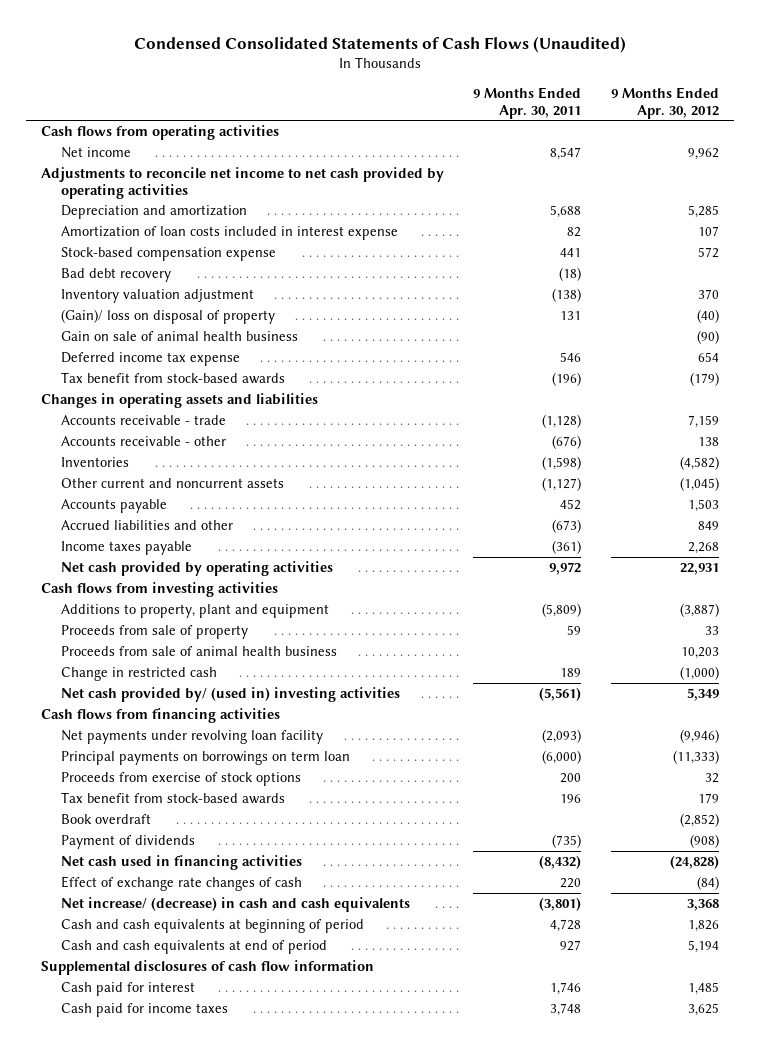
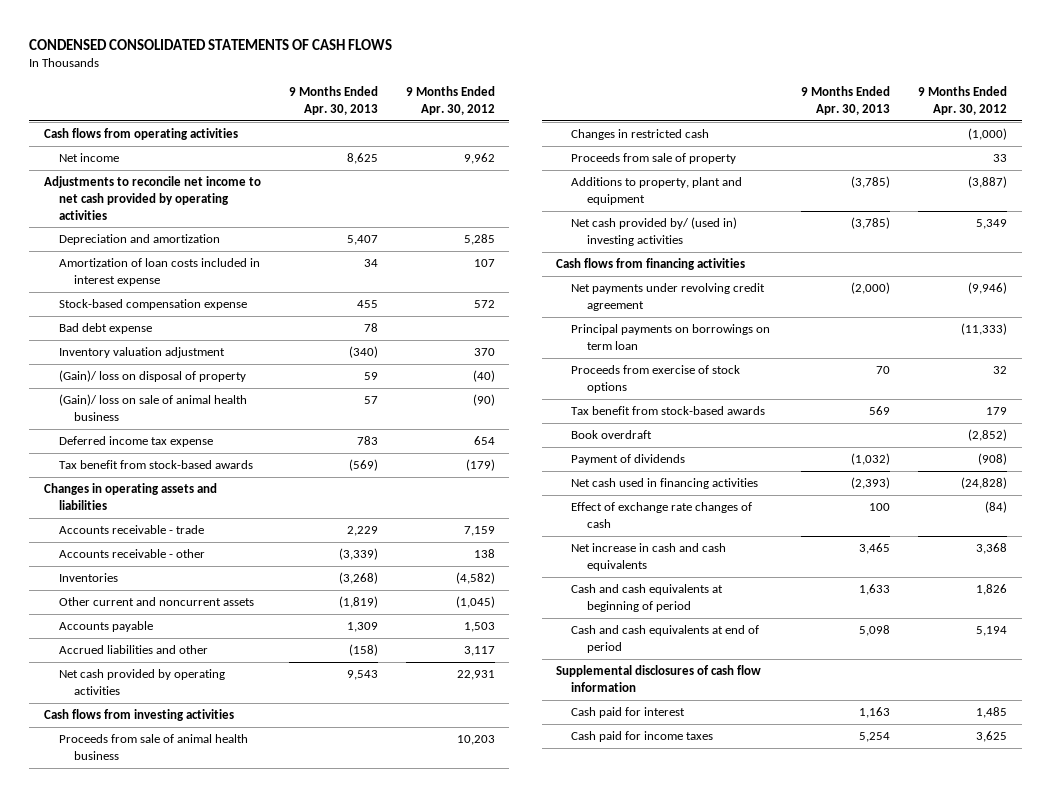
- Condensed Consolidated Statements of Cash Flows (Unaudited)
+ CONDENSED CONSOLIDATED STATEMENTS OF CASH FLOWS
- | 9 Months Ended Apr. 30, 2011 | 9 Months Ended Apr. 30, 2012
+ | 9 Months Ended Apr. 30, 2013 | 9 Months Ended Apr. 30, 2012
- Bad debt recovery | (18) |
+ Bad debt expense | 78 |
- Gain on sale of animal health business | | (90)
+ (Gain)/ loss on sale of animal health business | 57 | (90)
- Accrued liabilities and other | (673) | 849
- Income taxes payable | (361) | 2,268
+ Accrued liabilities and other | (158) | 3,117
- Change in restricted cash | 189 | (1,000)
+ Changes in restricted cash | | (1,000)
moved down: Proceeds from sale of property | | 33
moved down: Additions to property, plant and equipment | (3,785) | (3,887)
- Net payments under revolving loan facility | (2,093) | (9,946)
+ Net payments under revolving credit agreement | (2,000) | (9,946)
- Net increase/ (decrease) in cash and cash equivalents | (3,801) | 3,368
+ Net increase in cash and cash equivalents | 3,465 | 3,368

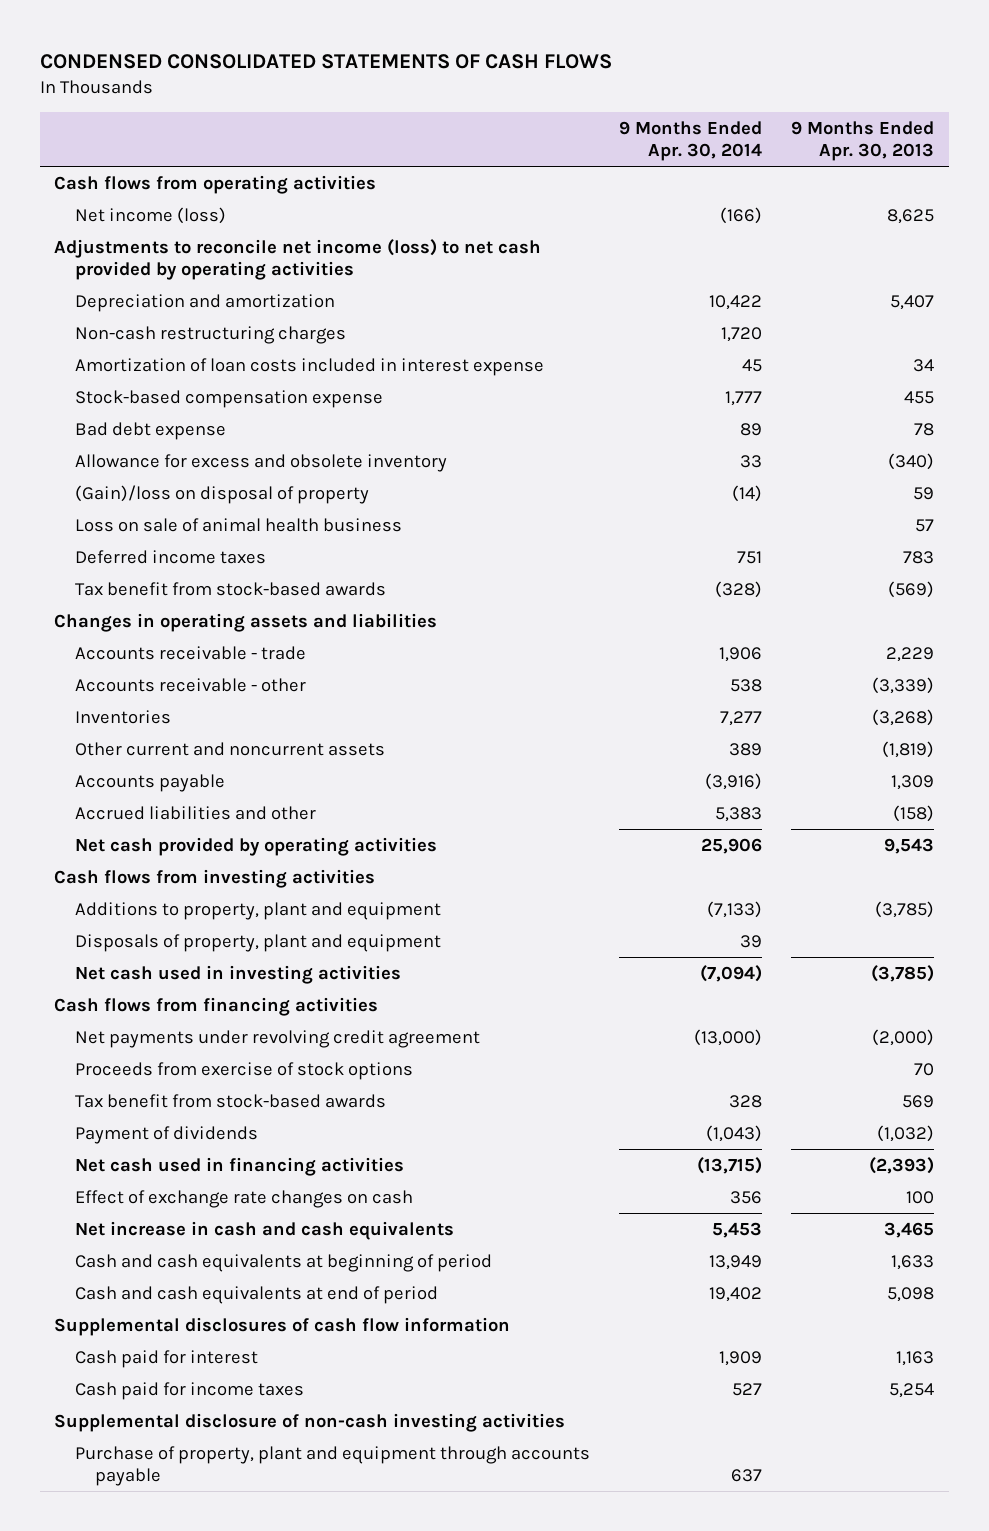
- | 9 Months Ended Apr. 30, 2013 | 9 Months Ended Apr. 30, 2012
+ | 9 Months Ended Apr. 30, 2014 | 9 Months Ended Apr. 30, 2013
- Net income | 8,625 | 9,962
- Adjustments to reconcile net income to net cash provided by operating activities
+ Net income (loss) | (166) | 8,625
+ Adjustments to reconcile net income (loss) to net cash provided by operating activities
+ Non-cash restructuring charges | 1,720 |
- Inventory valuation adjustment | (340) | 370
- (Gain)/ loss on disposal of property | 59 | (40)
- (Gain)/ loss on sale of animal health business | 57 | (90)
- Deferred income tax expense | 783 | 654
+ Allowance for excess and obsolete inventory | 33 | (340)
+ (Gain)/loss on disposal of property | (14) | 59
+ Loss on sale of animal health business | | 57
+ Deferred income taxes | 751 | 783
- Proceeds from sale of animal health business | | 10,203
- Changes in restricted cash | | (1,000)
- Proceeds from sale of property | | 33
- Net cash provided by/ (used in) investing activities | (3,785) | 5,349
+ Disposals of property, plant and equipment | 39 |
+ Net cash used in investing activities | (7,094) | (3,785)
- Principal payments on borrowings on term loan | | (11,333)
- Book overdraft | | (2,852)
- Effect of exchange rate changes of cash | 100 | (84)
+ Effect of exchange rate changes on cash | 356 | 100
+ Supplemental disclosure of non-cash investing activities
+ Purchase of property, plant and equipment through accounts payable | 637 |

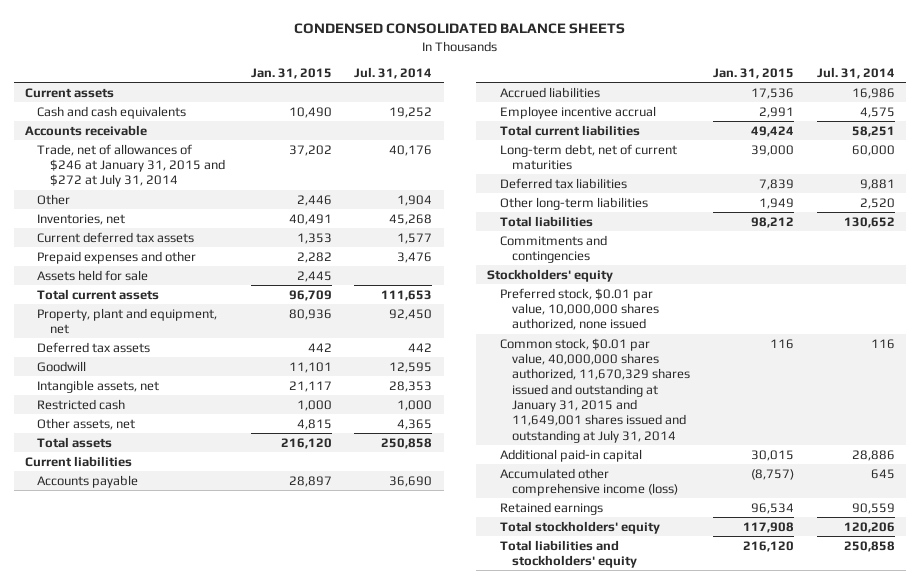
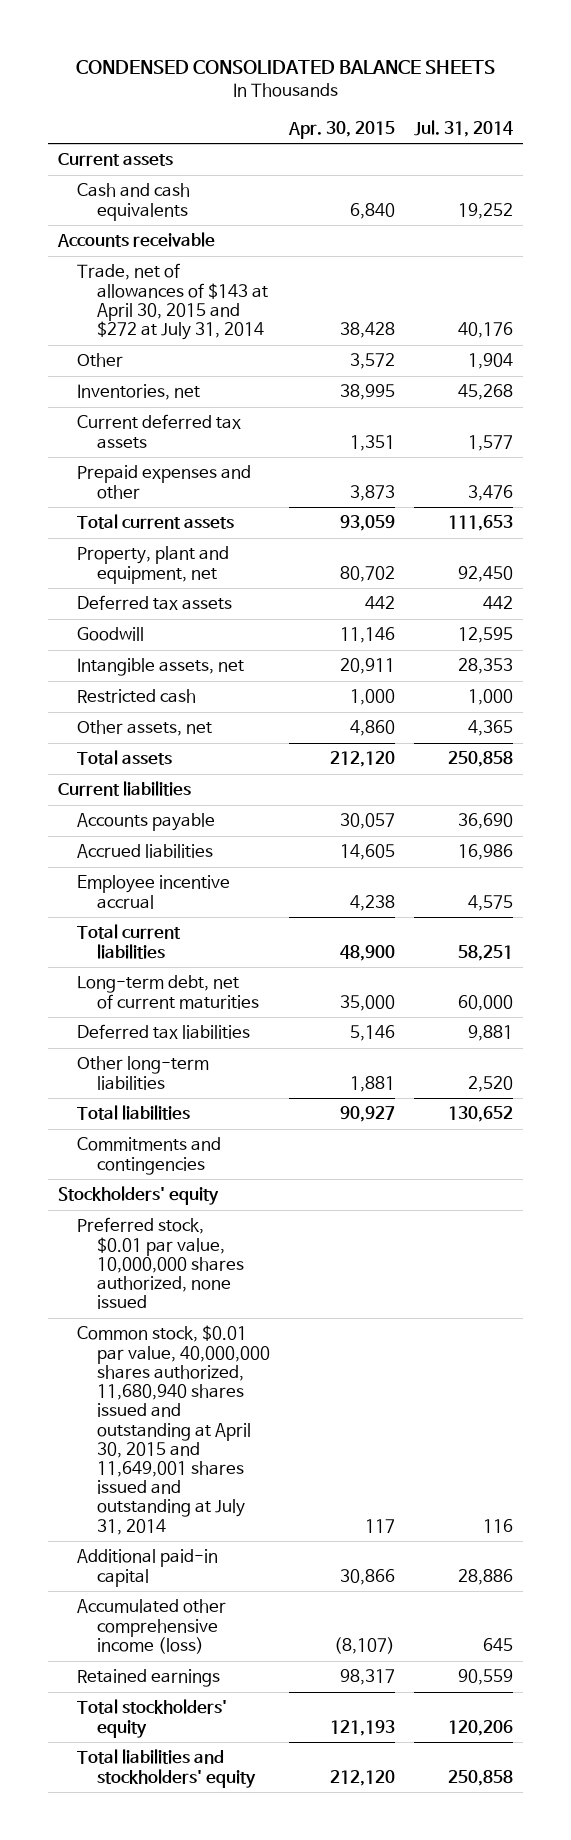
- | Jan. 31, 2015 | Jul. 31, 2014
+ | Apr. 30, 2015 | Jul. 31, 2014
- Trade, net of allowances of $246 at January 31, 2015 and $272 at July 31, 2014 | 37,202 | 40,176
+ Trade, net of allowances of $143 at April 30, 2015 and $272 at July 31, 2014 | 38,428 | 40,176
- Assets held for sale | 2,445 |
- Common stock, $0.01 par value, 40,000,000 shares authorized, 11,670,329 shares issued and outstanding at January 31, 2015 and 11,649,001 shares issued and outstanding at July 31, 2014 | 116 | 116
+ Common stock, $0.01 par value, 40,000,000 shares authorized, 11,680,940 shares issued and outstanding at April 30, 2015 and 11,649,001 shares issued and outstanding at July 31, 2014 | 117 | 116

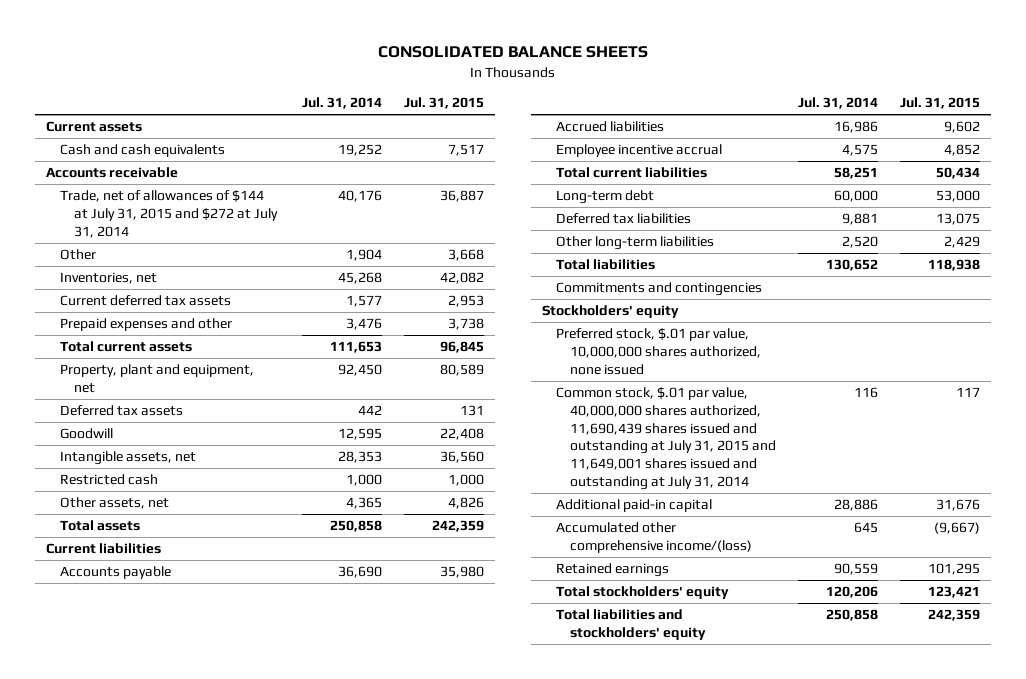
- CONDENSED CONSOLIDATED BALANCE SHEETS
+ CONSOLIDATED BALANCE SHEETS
- | Apr. 30, 2015 | Jul. 31, 2014
+ | Jul. 31, 2014 | Jul. 31, 2015
- Trade, net of allowances of $143 at April 30, 2015 and $272 at July 31, 2014 | 38,428 | 40,176
+ Trade, net of allowances of $144 at July 31, 2015 and $272 at July 31, 2014 | 40,176 | 36,887
- Long-term debt, net of current maturities | 35,000 | 60,000
+ Long-term debt | 60,000 | 53,000
- Preferred stock, $0.01 par value, 10,000,000 shares authorized, none issued
- Common stock, $0.01 par value, 40,000,000 shares authorized, 11,680,940 shares issued and outstanding at April 30, 2015 and 11,649,001 shares issued and outstanding at July 31, 2014 | 117 | 116
+ Preferred stock, $.01 par value, 10,000,000 shares authorized, none issued
+ Common stock, $.01 par value, 40,000,000 shares authorized, 11,690,439 shares issued and outstanding at July 31, 2015 and 11,649,001 shares issued and outstanding at July 31, 2014 | 116 | 117
- Accumulated other comprehensive income (loss) | (8,107) | 645
+ Accumulated other comprehensive income/(loss) | 645 | (9,667)

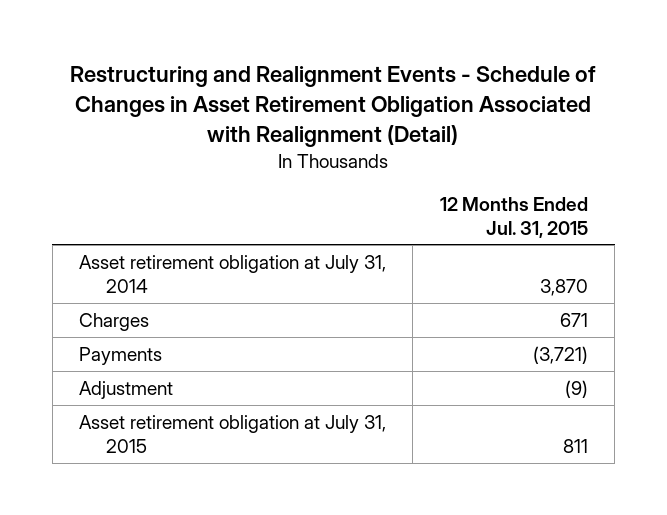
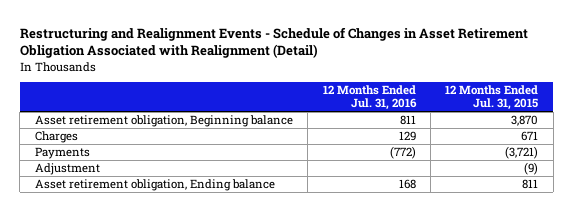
- | 12 Months Ended Jul. 31, 2015
+ | 12 Months Ended Jul. 31, 2016 | 12 Months Ended Jul. 31, 2015
- Asset retirement obligation at July 31, 2014 | 3,870
+ Asset retirement obligation, Beginning balance | 811 | 3,870
- Asset retirement obligation at July 31, 2015 | 811
+ Asset retirement obligation, Ending balance | 168 | 811

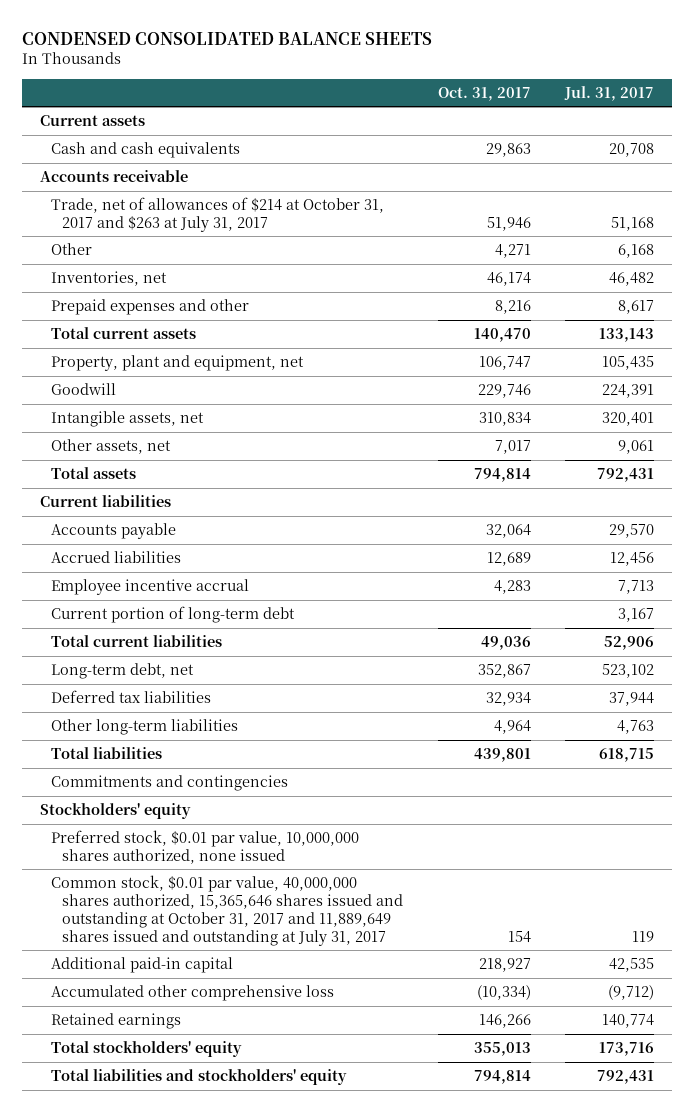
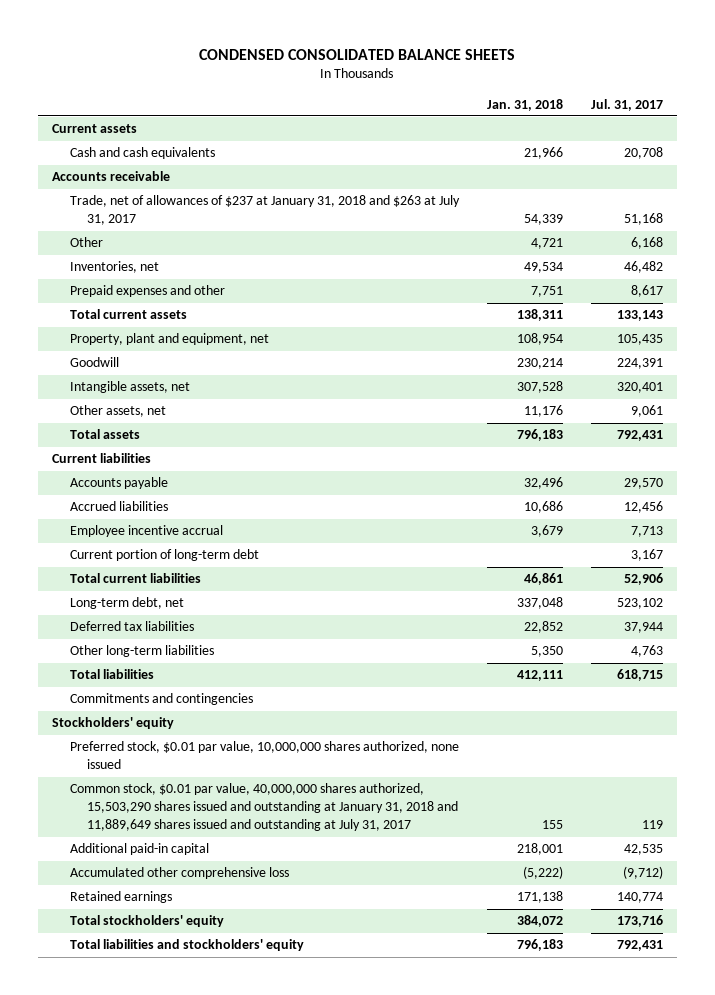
- | Oct. 31, 2017 | Jul. 31, 2017
+ | Jan. 31, 2018 | Jul. 31, 2017
- Trade, net of allowances of $214 at October 31, 2017 and $263 at July 31, 2017 | 51,946 | 51,168
+ Trade, net of allowances of $237 at January 31, 2018 and $263 at July 31, 2017 | 54,339 | 51,168
- Common stock, $0.01 par value, 40,000,000 shares authorized, 15,365,646 shares issued and outstanding at October 31, 2017 and 11,889,649 shares issued and outstanding at July 31, 2017 | 154 | 119
+ Common stock, $0.01 par value, 40,000,000 shares authorized, 15,503,290 shares issued and outstanding at January 31, 2018 and 11,889,649 shares issued and outstanding at July 31, 2017 | 155 | 119

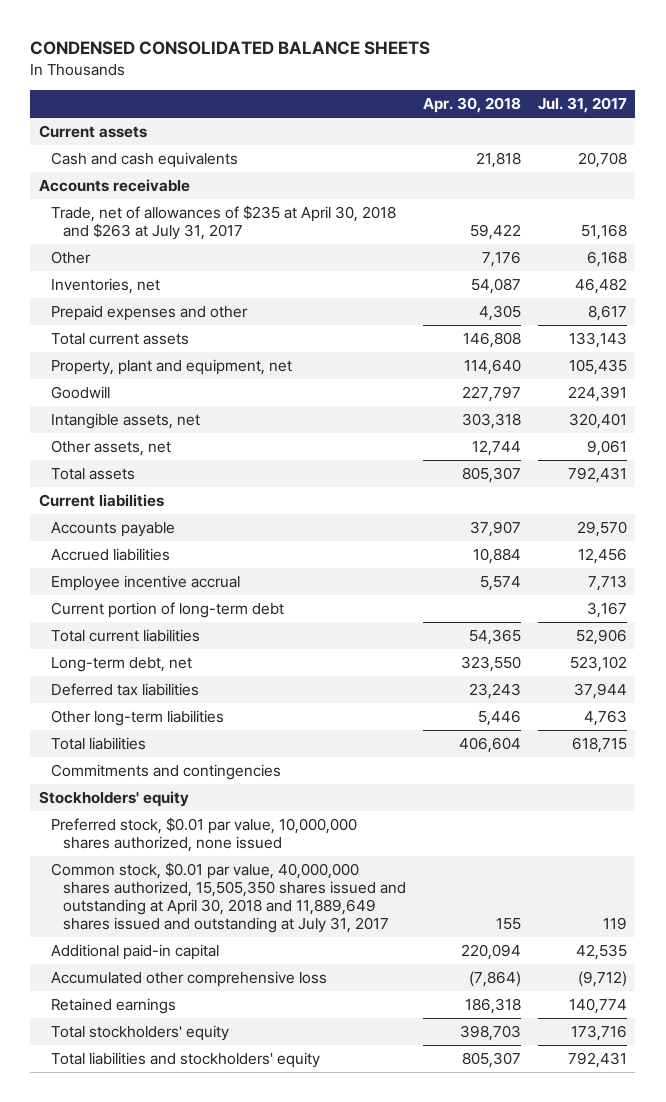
- | Jan. 31, 2018 | Jul. 31, 2017
+ | Apr. 30, 2018 | Jul. 31, 2017
- Trade, net of allowances of $237 at January 31, 2018 and $263 at July 31, 2017 | 54,339 | 51,168
+ Trade, net of allowances of $235 at April 30, 2018 and $263 at July 31, 2017 | 59,422 | 51,168
- Common stock, $0.01 par value, 40,000,000 shares authorized, 15,503,290 shares issued and outstanding at January 31, 2018 and 11,889,649 shares issued and outstanding at July 31, 2017 | 155 | 119
+ Common stock, $0.01 par value, 40,000,000 shares authorized, 15,505,350 shares issued and outstanding at April 30, 2018 and 11,889,649 shares issued and outstanding at July 31, 2017 | 155 | 119

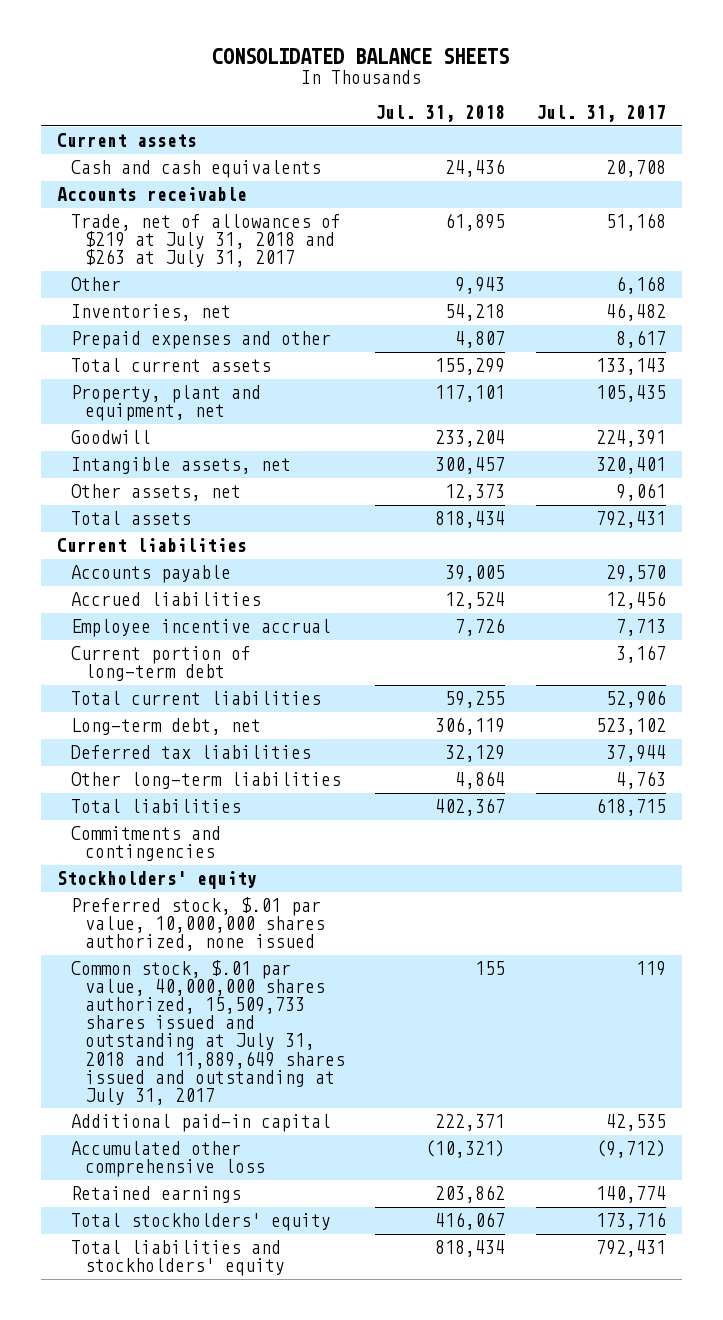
- CONDENSED CONSOLIDATED BALANCE SHEETS
+ CONSOLIDATED BALANCE SHEETS
- | Apr. 30, 2018 | Jul. 31, 2017
+ | Jul. 31, 2018 | Jul. 31, 2017
- Trade, net of allowances of $235 at April 30, 2018 and $263 at July 31, 2017 | 59,422 | 51,168
+ Trade, net of allowances of $219 at July 31, 2018 and $263 at July 31, 2017 | 61,895 | 51,168
- Preferred stock, $0.01 par value, 10,000,000 shares authorized, none issued
- Common stock, $0.01 par value, 40,000,000 shares authorized, 15,505,350 shares issued and outstanding at April 30, 2018 and 11,889,649 shares issued and outstanding at July 31, 2017 | 155 | 119
+ Preferred stock, $.01 par value, 10,000,000 shares authorized, none issued
+ Common stock, $.01 par value, 40,000,000 shares authorized, 15,509,733 shares issued and outstanding at July 31, 2018 and 11,889,649 shares issued and outstanding at July 31, 2017 | 155 | 119

